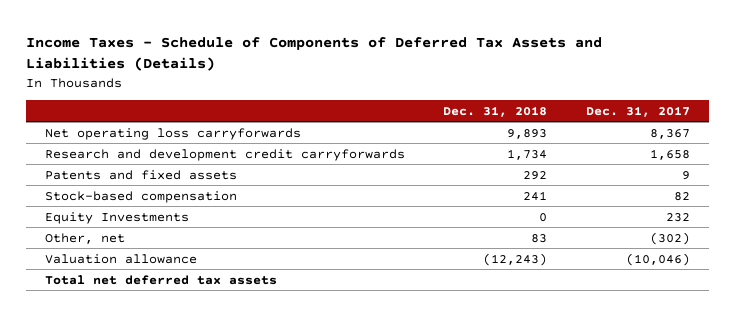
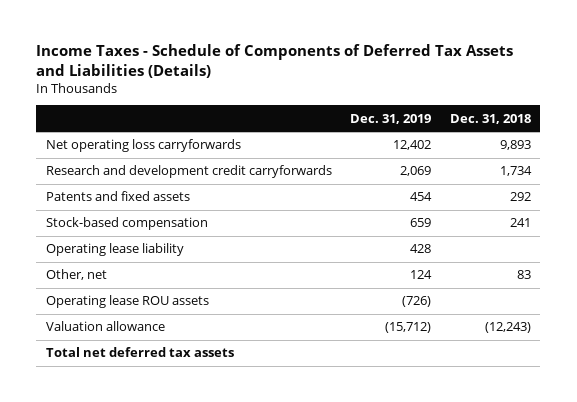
- | Dec. 31, 2018 | Dec. 31, 2017
+ | Dec. 31, 2019 | Dec. 31, 2018
- Equity Investments | 0 | 232
+ Operating lease liability | 428 |
+ Operating lease ROU assets | (726) |

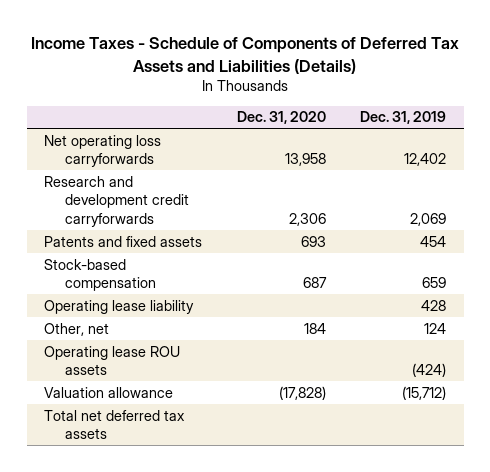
- | Dec. 31, 2019 | Dec. 31, 2018
+ | Dec. 31, 2020 | Dec. 31, 2019
- Operating lease ROU assets | (726) |
+ Operating lease ROU assets | | (424)

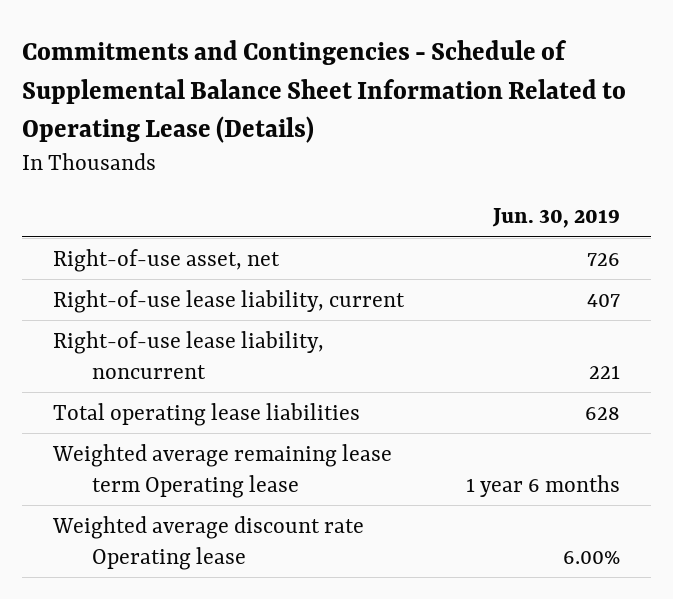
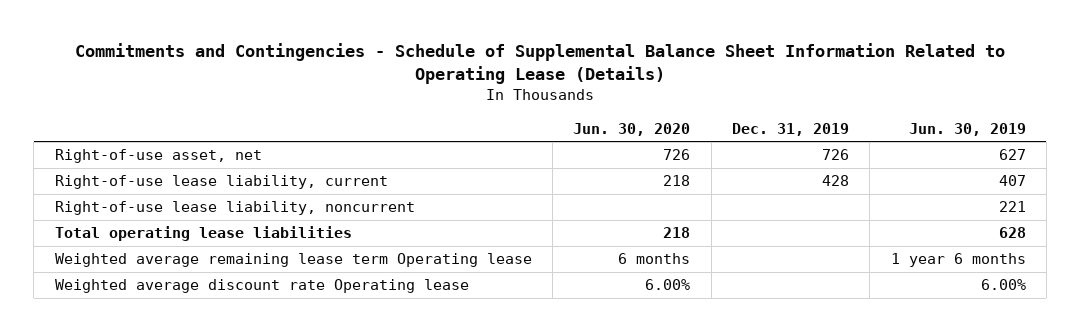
- | Jun. 30, 2019
+ | Jun. 30, 2020 | Dec. 31, 2019 | Jun. 30, 2019
- Right-of-use asset, net | 726
+ Right-of-use asset, net | 726 | 726 | 627

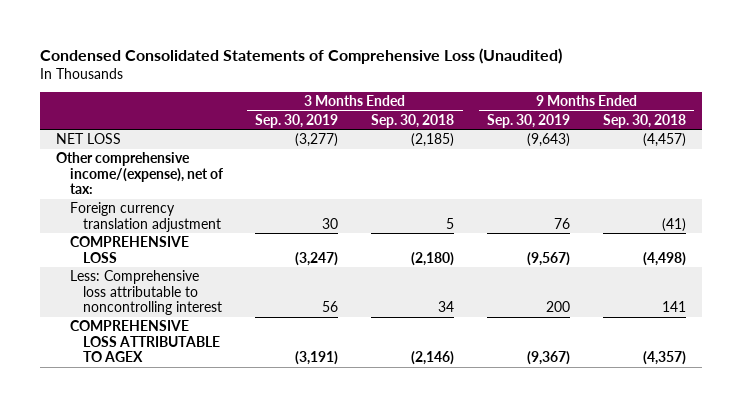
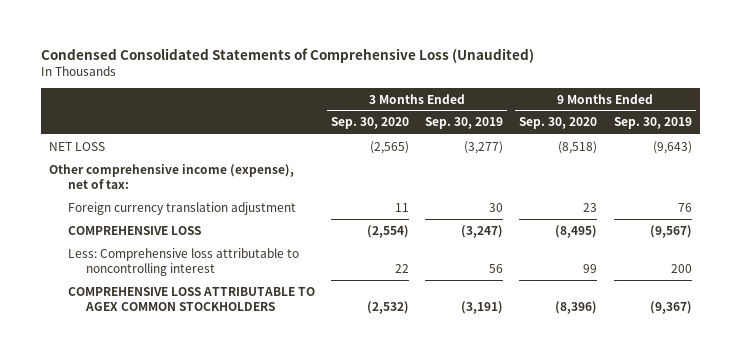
- | 3 Months Ended Sep. 30, 2019 | 3 Months Ended Sep. 30, 2018 | 9 Months Ended Sep. 30, 2019 | 9 Months Ended Sep. 30, 2018
+ | 3 Months Ended Sep. 30, 2020 | 3 Months Ended Sep. 30, 2019 | 9 Months Ended Sep. 30, 2020 | 9 Months Ended Sep. 30, 2019
- Other comprehensive income/(expense), net of tax:
+ Other comprehensive income (expense), net of tax:
- COMPREHENSIVE LOSS ATTRIBUTABLE TO AGEX | (3,191) | (2,146) | (9,367) | (4,357)
+ COMPREHENSIVE LOSS ATTRIBUTABLE TO AGEX COMMON STOCKHOLDERS | (2,532) | (3,191) | (8,396) | (9,367)

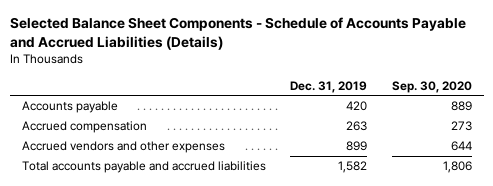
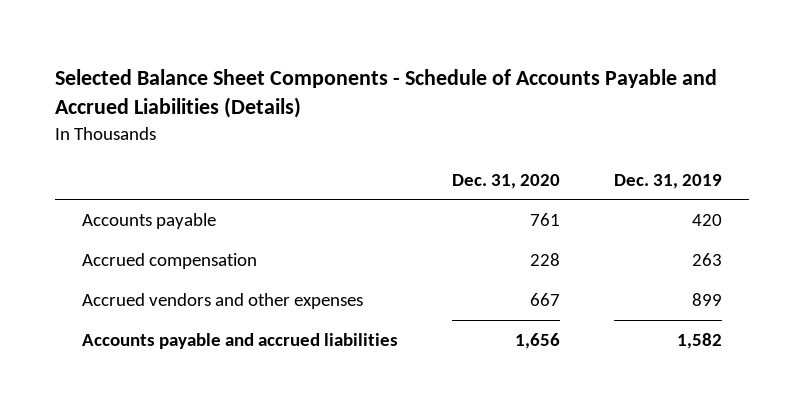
- | Dec. 31, 2019 | Sep. 30, 2020
+ | Dec. 31, 2020 | Dec. 31, 2019
- Total accounts payable and accrued liabilities | 1,582 | 1,806
+ Accounts payable and accrued liabilities | 1,656 | 1,582

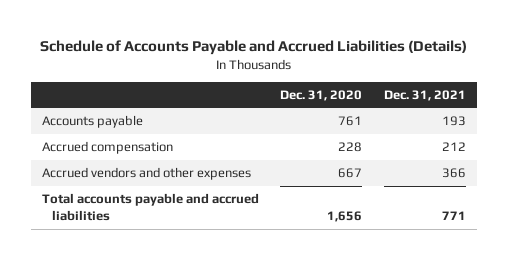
- Selected Balance Sheet Components - Schedule of Accounts Payable and Accrued Liabilities (Details)
+ Schedule of Accounts Payable and Accrued Liabilities (Details)
- | Dec. 31, 2020 | Dec. 31, 2019
+ | Dec. 31, 2020 | Dec. 31, 2021
- Accounts payable and accrued liabilities | 1,656 | 1,582
+ Total accounts payable and accrued liabilities | 1,656 | 771

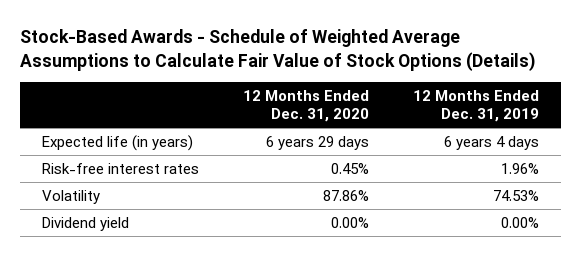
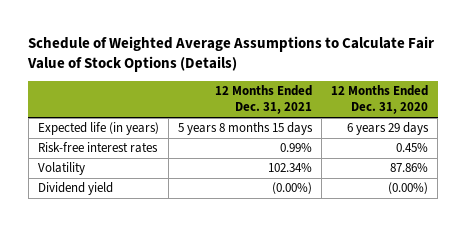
- Stock-Based Awards - Schedule of Weighted Average Assumptions to Calculate Fair Value of Stock Options (Details)
+ Schedule of Weighted Average Assumptions to Calculate Fair Value of Stock Options (Details)
- | 12 Months Ended Dec. 31, 2020 | 12 Months Ended Dec. 31, 2019
+ | 12 Months Ended Dec. 31, 2021 | 12 Months Ended Dec. 31, 2020
- Dividend yield | 0.00% | 0.00%
+ Dividend yield | (0.00%) | (0.00%)

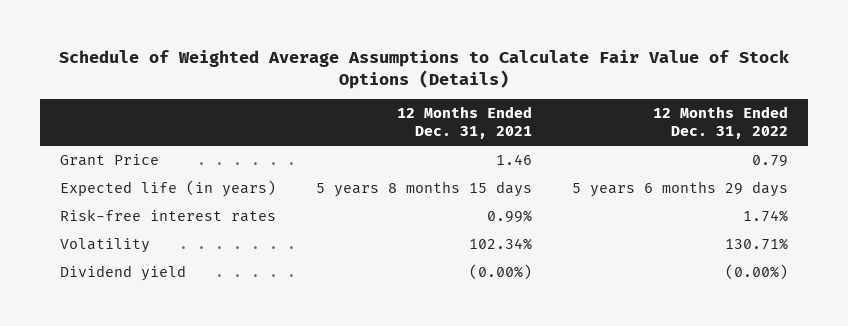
- | 12 Months Ended Dec. 31, 2021 | 12 Months Ended Dec. 31, 2020
+ | 12 Months Ended Dec. 31, 2021 | 12 Months Ended Dec. 31, 2022
+ Grant Price | 1.46 | 0.79

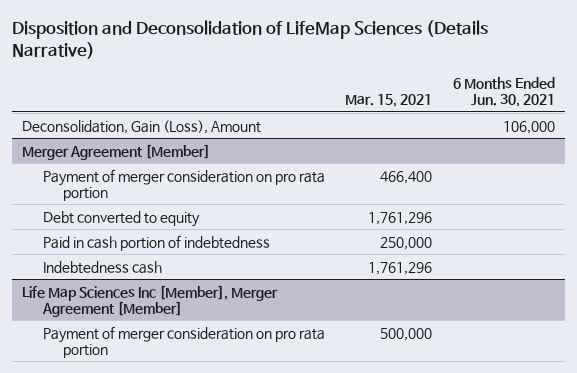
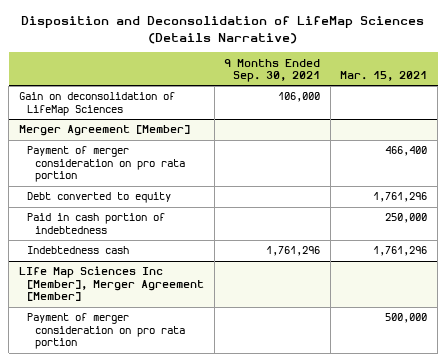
- | Mar. 15, 2021 | 6 Months Ended Jun. 30, 2021
+ | 9 Months Ended Sep. 30, 2021 | Mar. 15, 2021
- Deconsolidation, Gain (Loss), Amount | | 106,000
+ Gain on deconsolidation of LifeMap Sciences | 106,000 |
- Life Map Sciences Inc [Member], Merger Agreement [Member]
+ LIfe Map Sciences Inc [Member], Merger Agreement [Member]

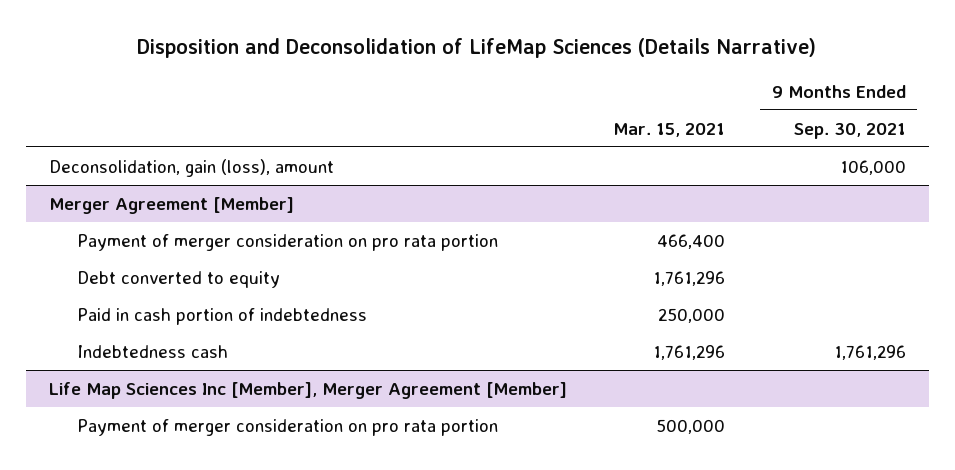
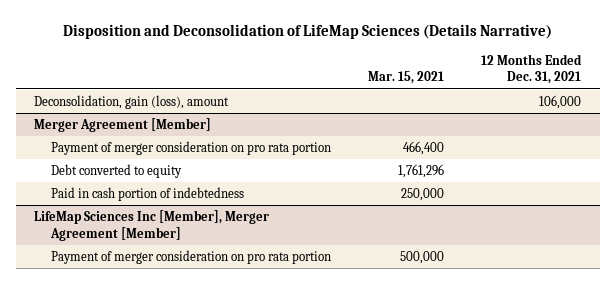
- | Mar. 15, 2021 | 9 Months Ended Sep. 30, 2021
+ | Mar. 15, 2021 | 12 Months Ended Dec. 31, 2021
@ Merger Agreement [Member]
- Indebtedness cash | 1,761,296 | 1,761,296
- Life Map Sciences Inc [Member], Merger Agreement [Member]
+ LifeMap Sciences Inc [Member], Merger Agreement [Member]

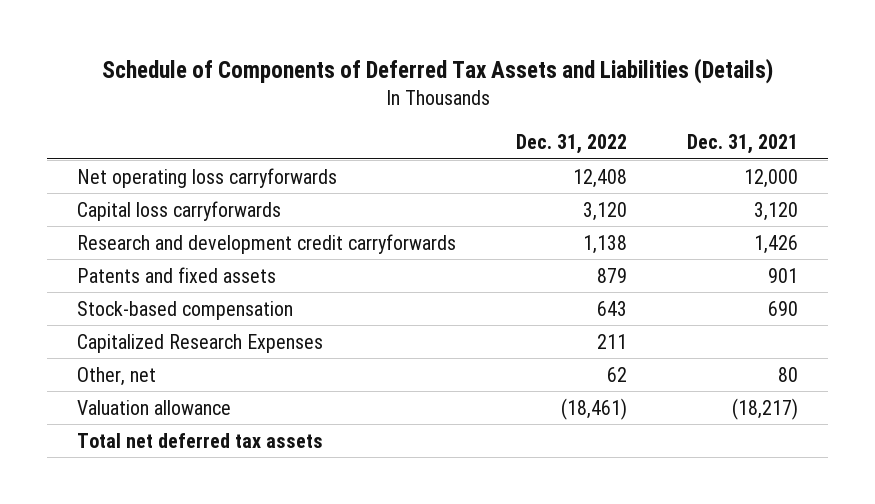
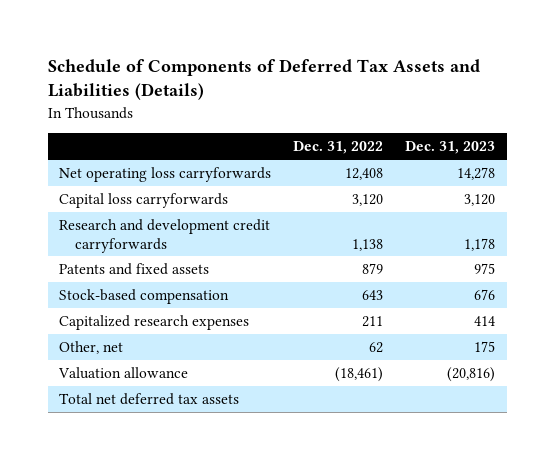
- | Dec. 31, 2022 | Dec. 31, 2021
+ | Dec. 31, 2022 | Dec. 31, 2023
- Capitalized Research Expenses | 211 |
+ Capitalized research expenses | 211 | 414

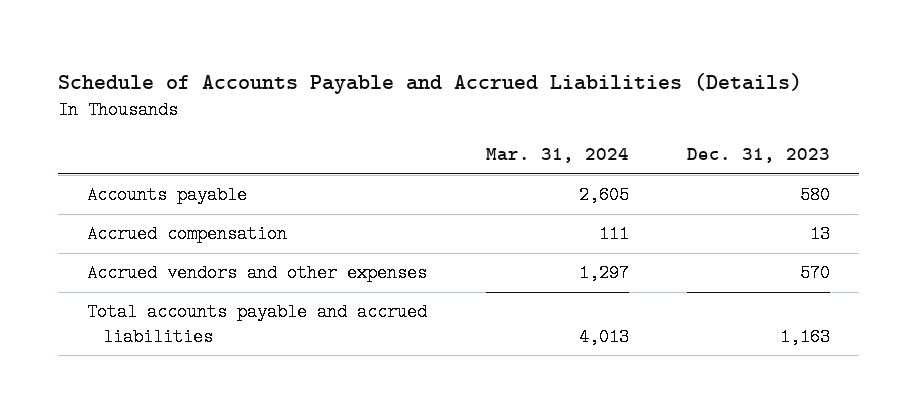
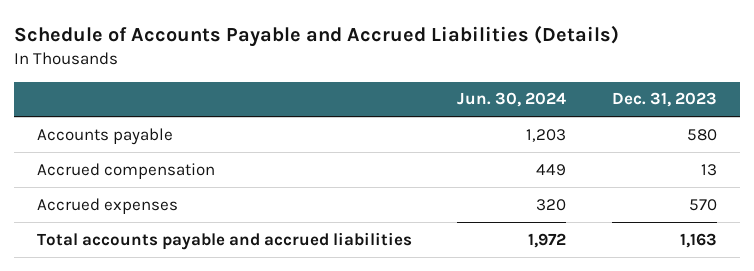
- | Mar. 31, 2024 | Dec. 31, 2023
+ | Jun. 30, 2024 | Dec. 31, 2023
- Accrued vendors and other expenses | 1,297 | 570
+ Accrued expenses | 320 | 570

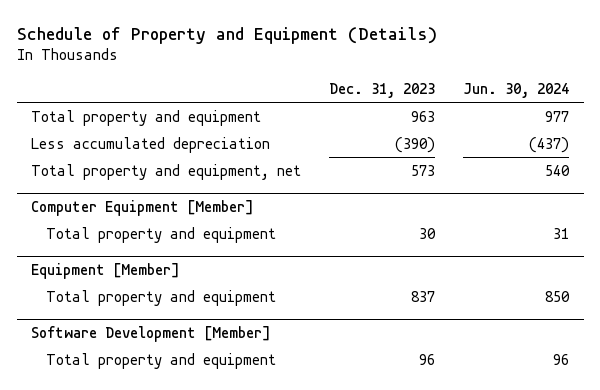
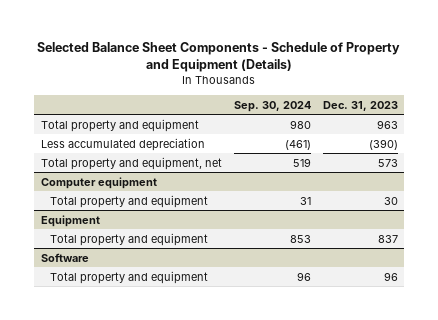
- Schedule of Property and Equipment (Details)
+ Selected Balance Sheet Components - Schedule of Property and Equipment (Details)
- | Dec. 31, 2023 | Jun. 30, 2024
+ | Sep. 30, 2024 | Dec. 31, 2023
- Computer Equipment [Member]
+ Computer equipment
- Equipment [Member]
+ Equipment
- Software Development [Member]
+ Software

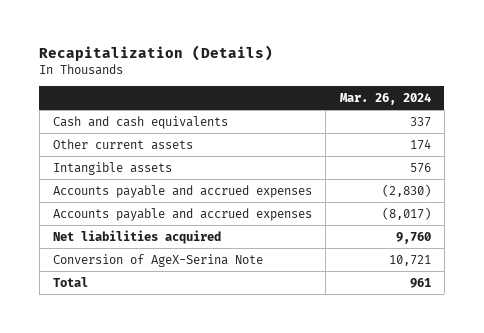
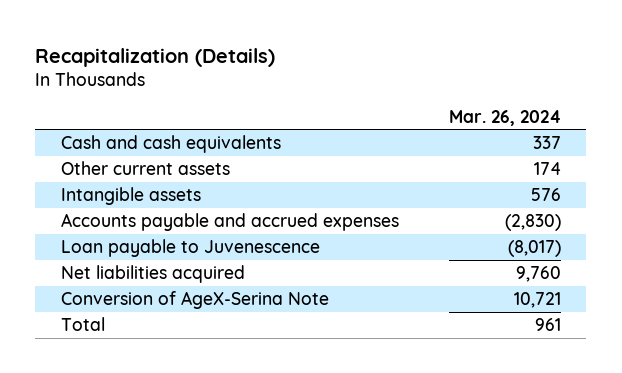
- Accounts payable and accrued expenses | (8,017)
+ Loan payable to Juvenescence | (8,017)

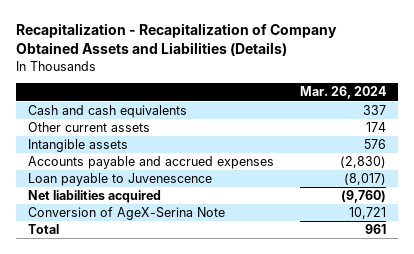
- Recapitalization (Details)
+ Recapitalization - Recapitalization of Company Obtained Assets and Liabilities (Details)
- Net liabilities acquired | 9,760
+ Net liabilities acquired | (9,760)

